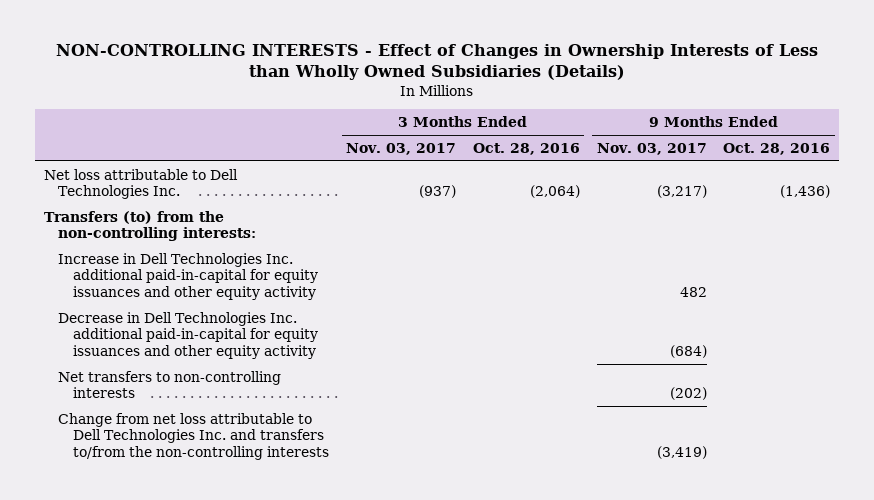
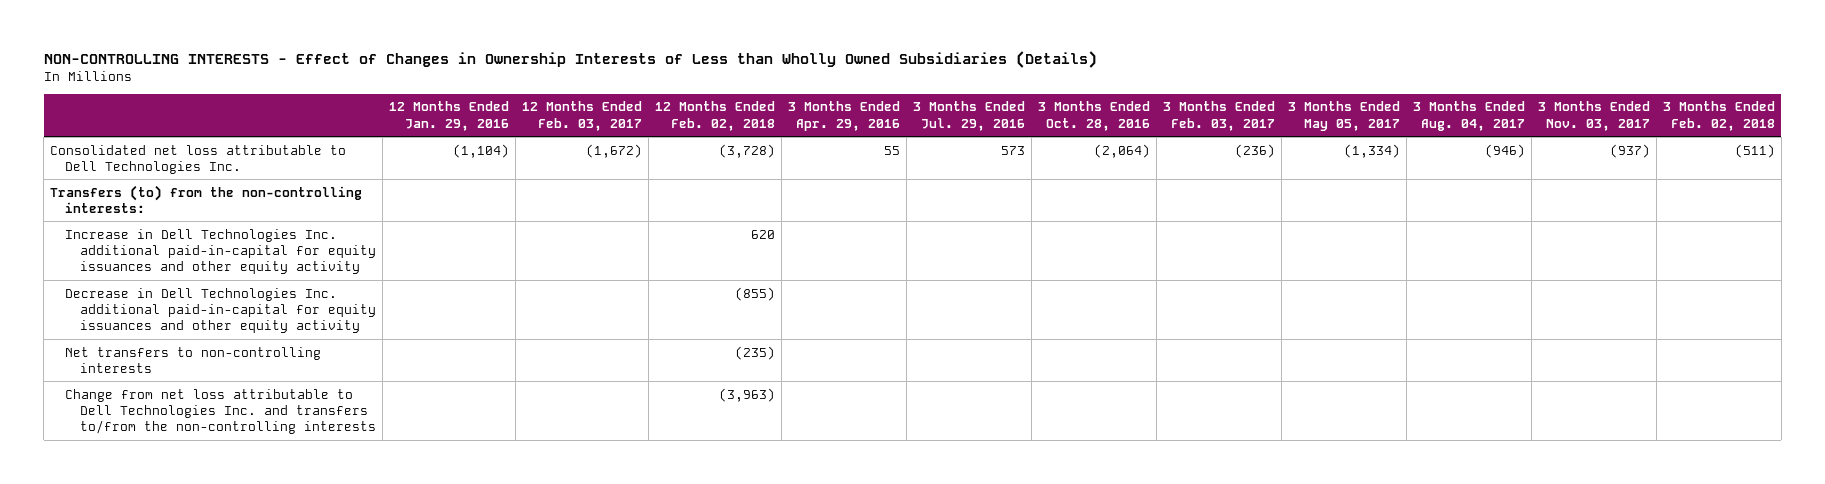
- | 3 Months Ended Nov. 03, 2017 | 3 Months Ended Oct. 28, 2016 | 9 Months Ended Nov. 03, 2017 | 9 Months Ended Oct. 28, 2016
+ | 12 Months Ended Jan. 29, 2016 | 12 Months Ended Feb. 03, 2017 | 12 Months Ended Feb. 02, 2018 | 3 Months Ended Apr. 29, 2016 | 3 Months Ended Jul. 29, 2016 | 3 Months Ended Oct. 28, 2016 | 3 Months Ended Feb. 03, 2017 | 3 Months Ended May 05, 2017 | 3 Months Ended Aug. 04, 2017 | 3 Months Ended Nov. 03, 2017 | 3 Months Ended Feb. 02, 2018
- Net loss attributable to Dell Technologies Inc. | (937) | (2,064) | (3,217) | (1,436)
+ Consolidated net loss attributable to Dell Technologies Inc. | (1,104) | (1,672) | (3,728) | 55 | 573 | (2,064) | (236) | (1,334) | (946) | (937) | (511)

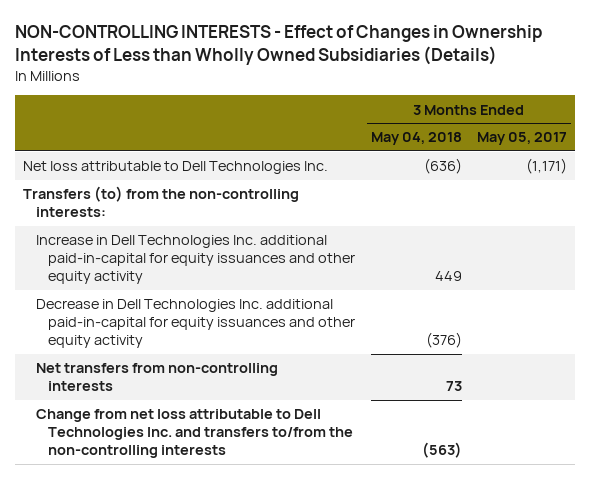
- | 12 Months Ended Jan. 29, 2016 | 12 Months Ended Feb. 03, 2017 | 12 Months Ended Feb. 02, 2018 | 3 Months Ended Apr. 29, 2016 | 3 Months Ended Jul. 29, 2016 | 3 Months Ended Oct. 28, 2016 | 3 Months Ended Feb. 03, 2017 | 3 Months Ended May 05, 2017 | 3 Months Ended Aug. 04, 2017 | 3 Months Ended Nov. 03, 2017 | 3 Months Ended Feb. 02, 2018
+ | 3 Months Ended May 04, 2018 | 3 Months Ended May 05, 2017
- Consolidated net loss attributable to Dell Technologies Inc. | (1,104) | (1,672) | (3,728) | 55 | 573 | (2,064) | (236) | (1,334) | (946) | (937) | (511)
+ Net loss attributable to Dell Technologies Inc. | (636) | (1,171)
- Net transfers to non-controlling interests | | | (235) | | | | | | | |
+ Net transfers from non-controlling interests | 73 |

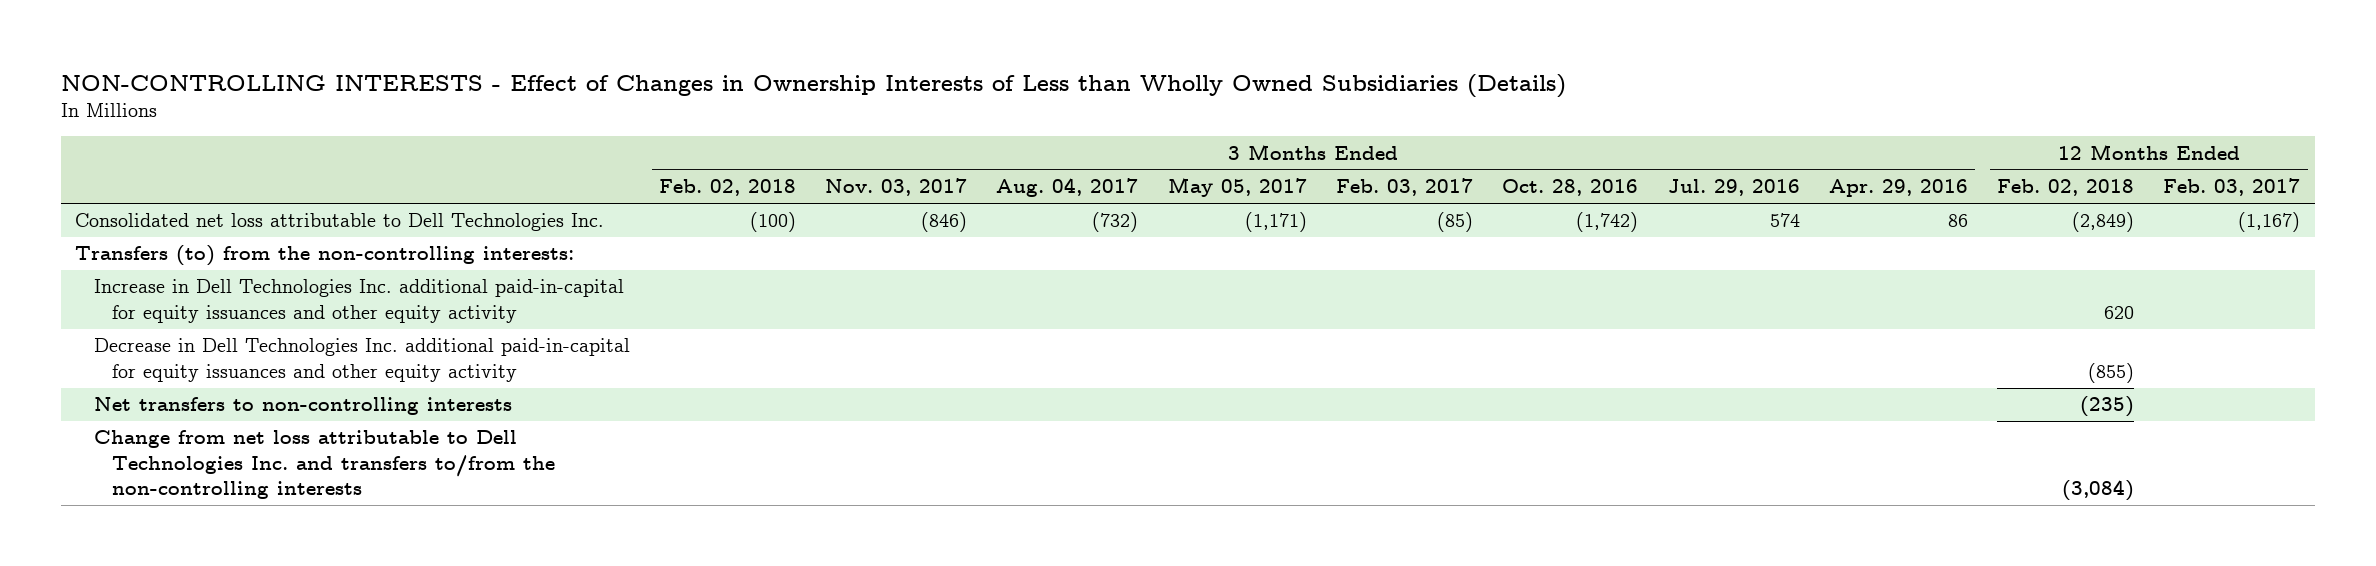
- | 3 Months Ended May 04, 2018 | 3 Months Ended May 05, 2017
+ | 3 Months Ended Feb. 02, 2018 | 3 Months Ended Nov. 03, 2017 | 3 Months Ended Aug. 04, 2017 | 3 Months Ended May 05, 2017 | 3 Months Ended Feb. 03, 2017 | 3 Months Ended Oct. 28, 2016 | 3 Months Ended Jul. 29, 2016 | 3 Months Ended Apr. 29, 2016 | 12 Months Ended Feb. 02, 2018 | 12 Months Ended Feb. 03, 2017
- Net loss attributable to Dell Technologies Inc. | (636) | (1,171)
+ Consolidated net loss attributable to Dell Technologies Inc. | (100) | (846) | (732) | (1,171) | (85) | (1,742) | 574 | 86 | (2,849) | (1,167)
- Net transfers from non-controlling interests | 73 |
+ Net transfers to non-controlling interests | | | | | | | | | (235) |

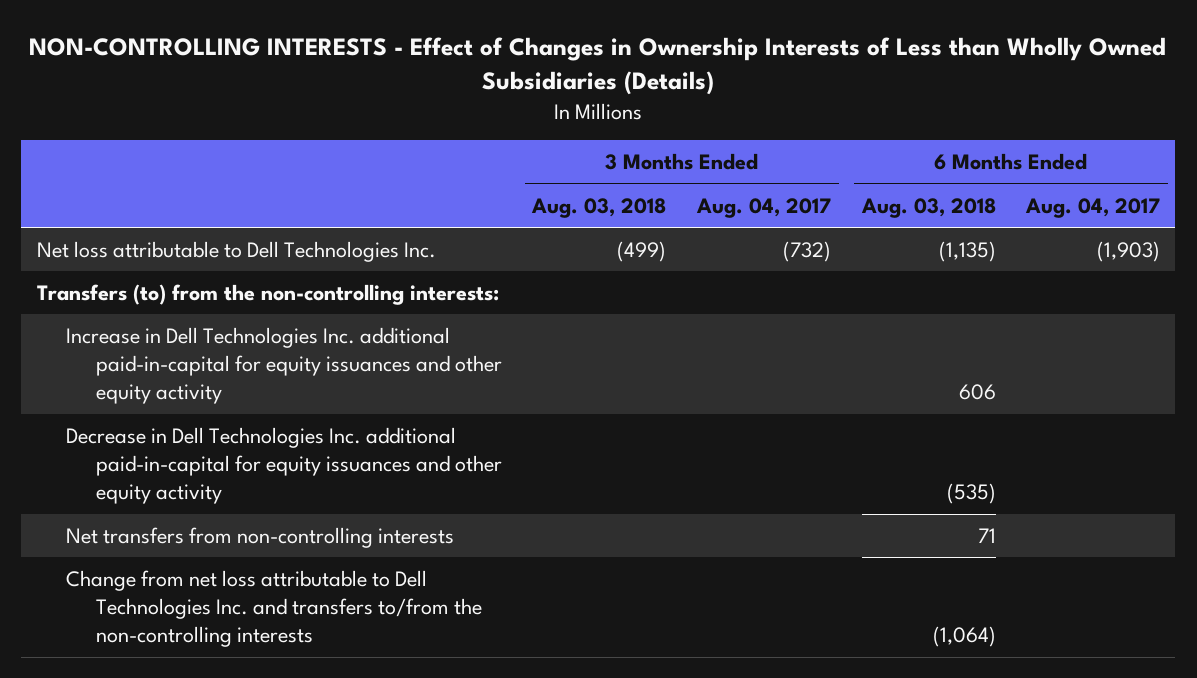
- | 3 Months Ended Feb. 02, 2018 | 3 Months Ended Nov. 03, 2017 | 3 Months Ended Aug. 04, 2017 | 3 Months Ended May 05, 2017 | 3 Months Ended Feb. 03, 2017 | 3 Months Ended Oct. 28, 2016 | 3 Months Ended Jul. 29, 2016 | 3 Months Ended Apr. 29, 2016 | 12 Months Ended Feb. 02, 2018 | 12 Months Ended Feb. 03, 2017
+ | 3 Months Ended Aug. 03, 2018 | 3 Months Ended Aug. 04, 2017 | 6 Months Ended Aug. 03, 2018 | 6 Months Ended Aug. 04, 2017
- Consolidated net loss attributable to Dell Technologies Inc. | (100) | (846) | (732) | (1,171) | (85) | (1,742) | 574 | 86 | (2,849) | (1,167)
+ Net loss attributable to Dell Technologies Inc. | (499) | (732) | (1,135) | (1,903)
- Net transfers to non-controlling interests | | | | | | | | | (235) |
+ Net transfers from non-controlling interests | | | 71 |

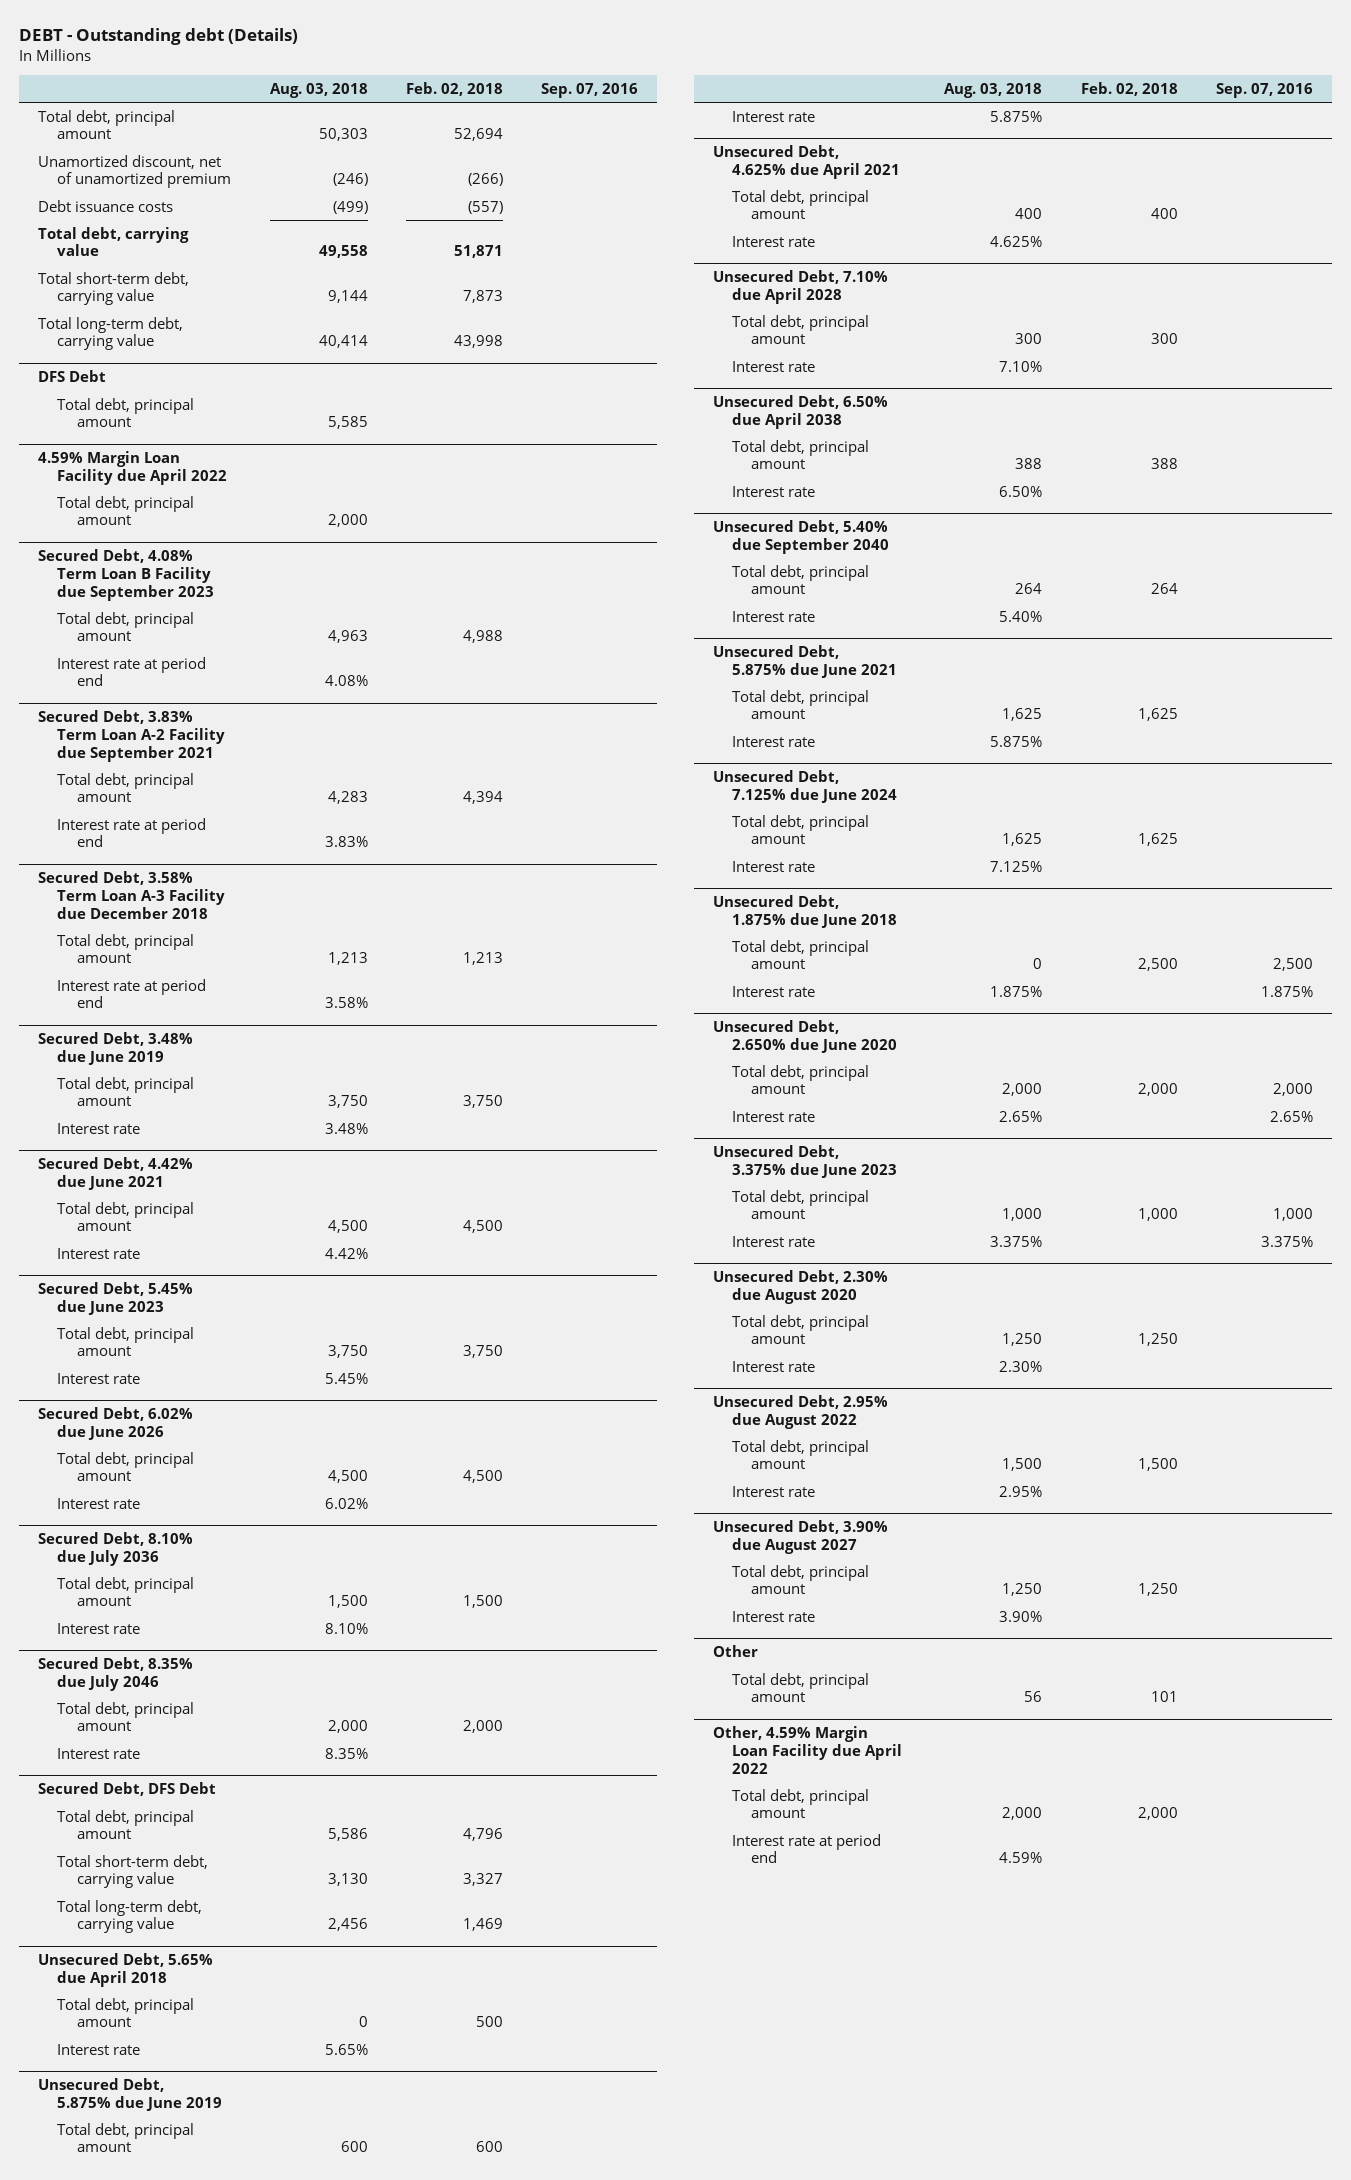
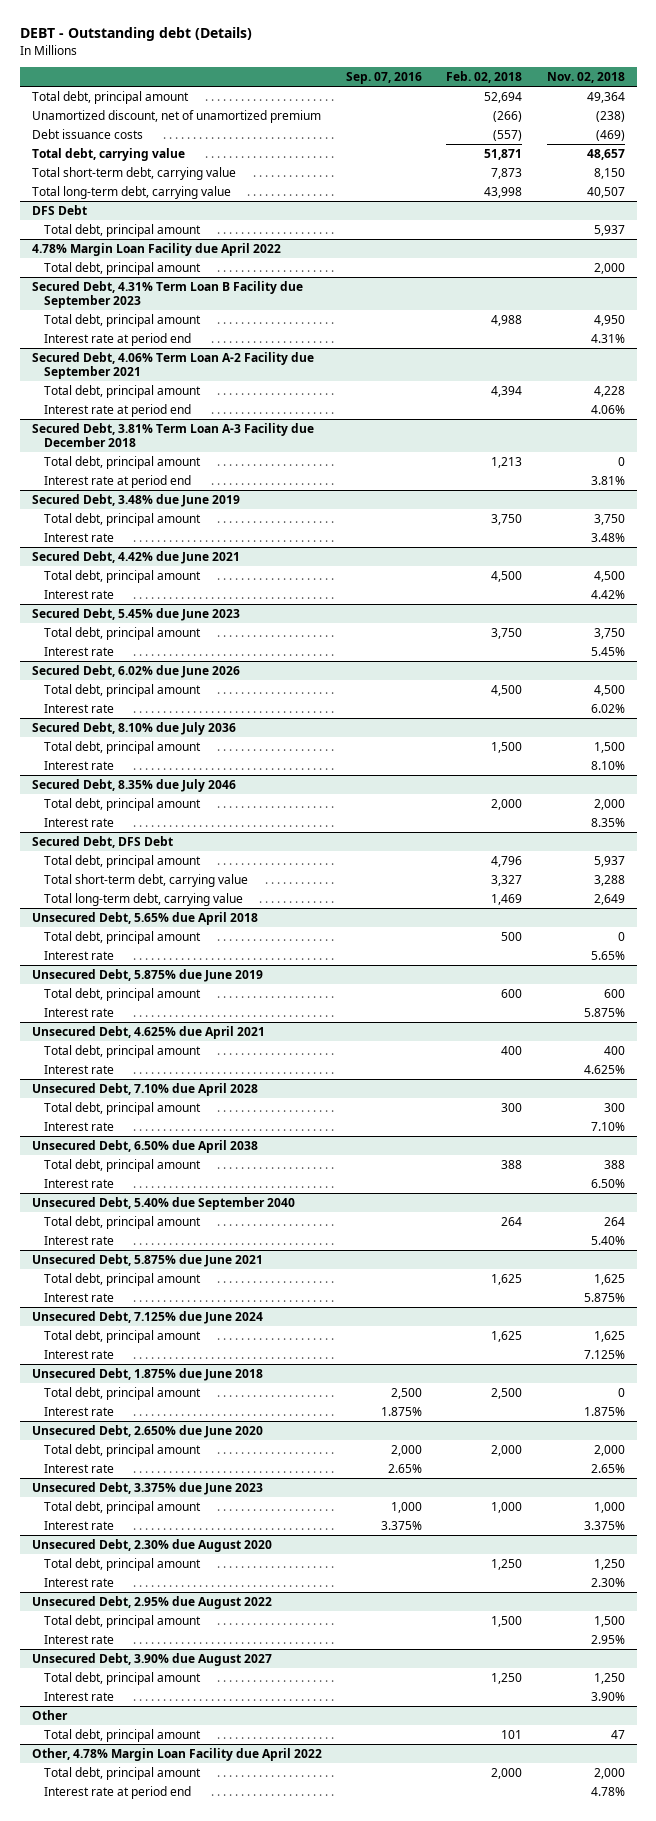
- | Aug. 03, 2018 | Feb. 02, 2018 | Sep. 07, 2016
+ | Sep. 07, 2016 | Feb. 02, 2018 | Nov. 02, 2018
- 4.59% Margin Loan Facility due April 2022
+ 4.78% Margin Loan Facility due April 2022
- Secured Debt, 4.08% Term Loan B Facility due September 2023
+ Secured Debt, 4.31% Term Loan B Facility due September 2023
- Secured Debt, 3.83% Term Loan A-2 Facility due September 2021
+ Secured Debt, 4.06% Term Loan A-2 Facility due September 2021
- Secured Debt, 3.58% Term Loan A-3 Facility due December 2018
+ Secured Debt, 3.81% Term Loan A-3 Facility due December 2018
- Other, 4.59% Margin Loan Facility due April 2022
+ Other, 4.78% Margin Loan Facility due April 2022

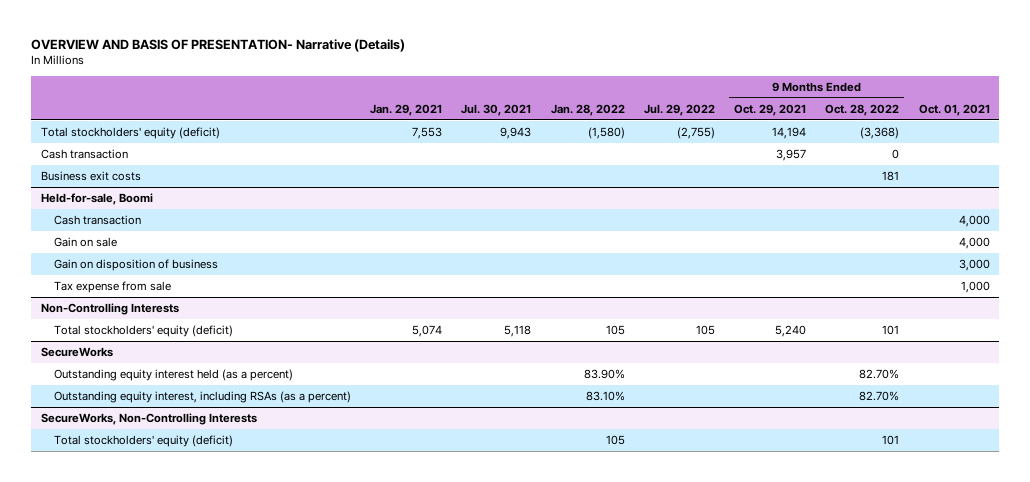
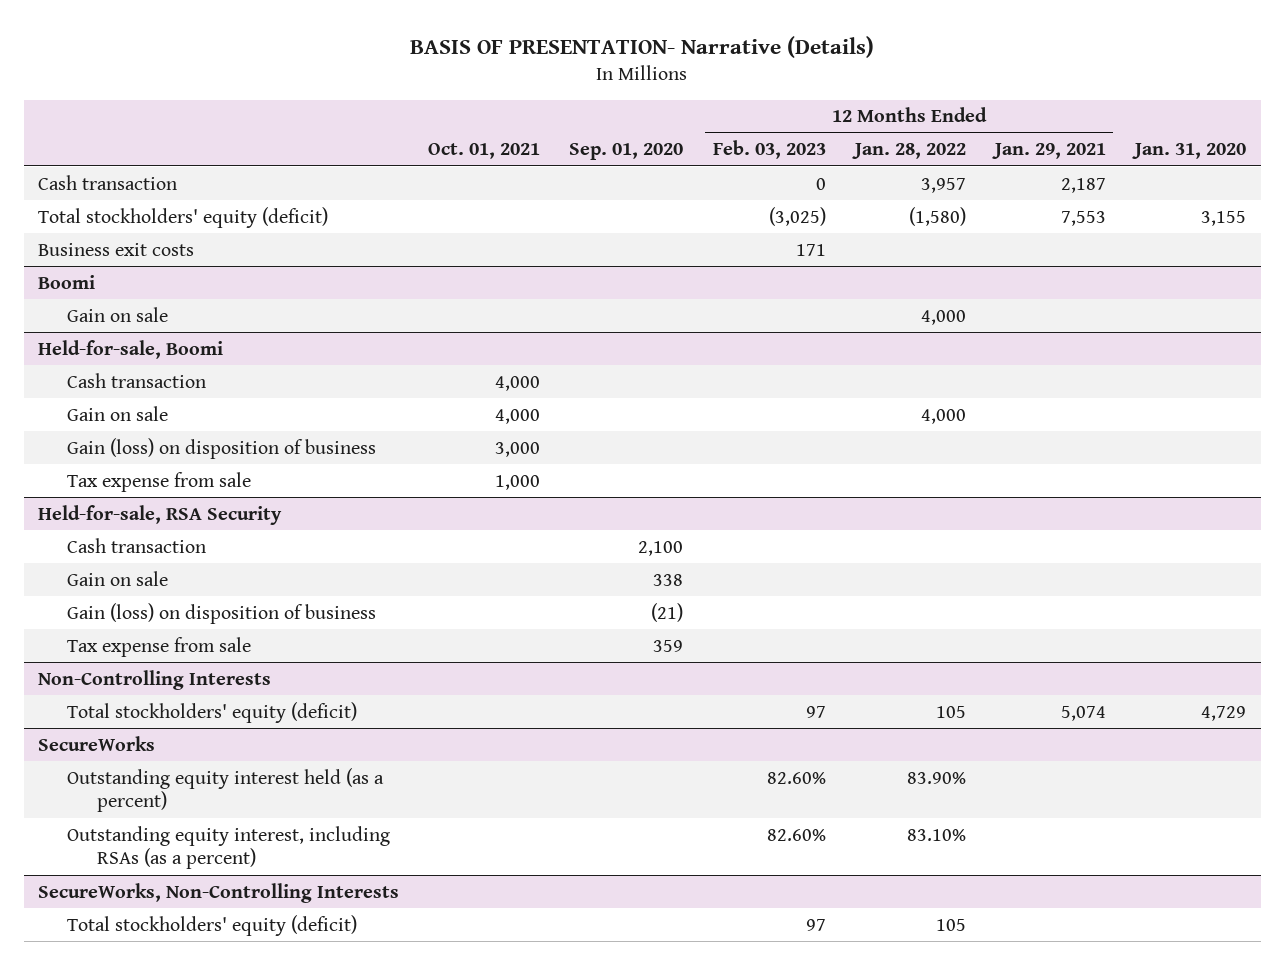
- OVERVIEW AND BASIS OF PRESENTATION- Narrative (Details)
+ BASIS OF PRESENTATION- Narrative (Details)
- | Jan. 29, 2021 | Jul. 30, 2021 | Jan. 28, 2022 | Jul. 29, 2022 | 9 Months Ended Oct. 29, 2021 | 9 Months Ended Oct. 28, 2022 | Oct. 01, 2021
+ | Oct. 01, 2021 | Sep. 01, 2020 | 12 Months Ended Feb. 03, 2023 | 12 Months Ended Jan. 28, 2022 | 12 Months Ended Jan. 29, 2021 | Jan. 31, 2020
moved down: Total stockholders' equity (deficit) | | | (3,025) | (1,580) | 7,553 | 3,155
+ Boomi
+ Gain on sale | | | | 4,000 | |
@ Held-for-sale, Boomi
- Gain on disposition of business | | | | | | | 3,000
+ Gain (loss) on disposition of business | 3,000 | | | | |
+ Held-for-sale, RSA Security
+ Cash transaction | | 2,100 | | | |
+ Gain on sale | | 338 | | | |
+ Gain (loss) on disposition of business | | (21) | | | |
+ Tax expense from sale | | 359 | | | |

